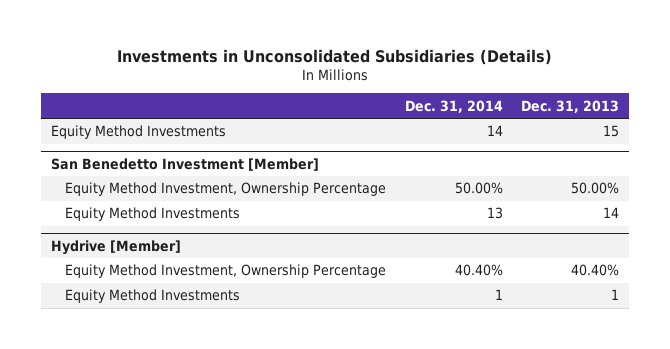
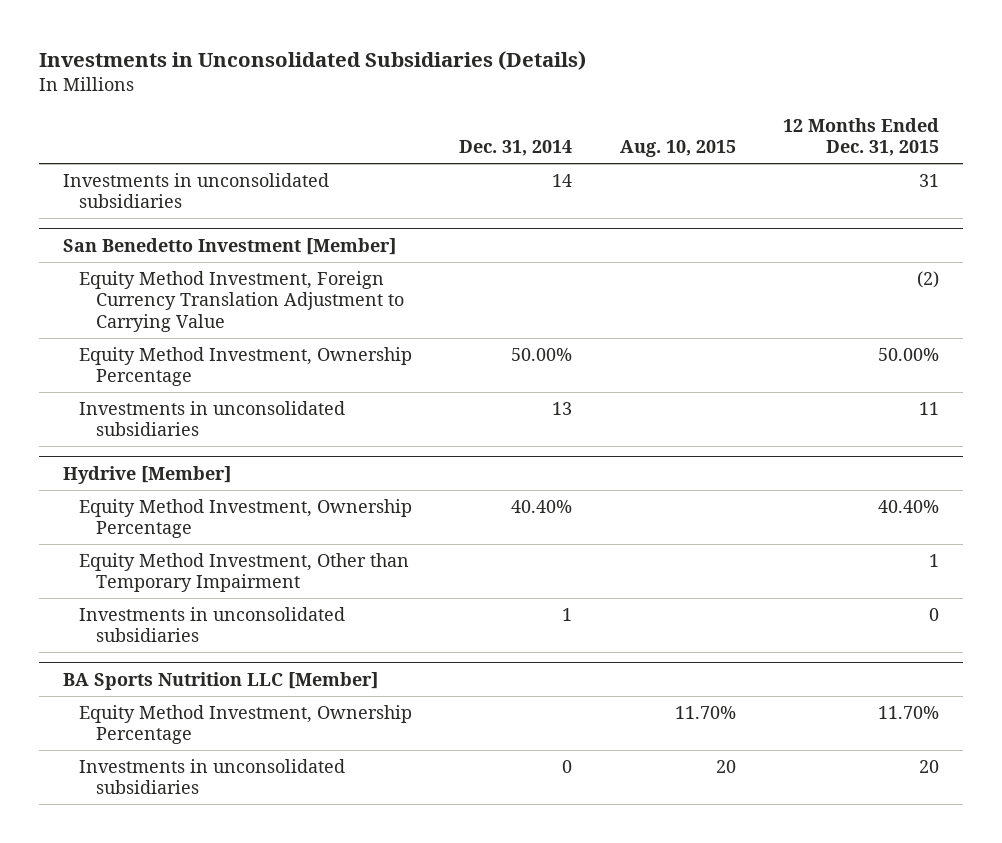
- | Dec. 31, 2014 | Dec. 31, 2013
+ | Dec. 31, 2014 | Aug. 10, 2015 | 12 Months Ended Dec. 31, 2015
- Equity Method Investments | 14 | 15
+ Investments in unconsolidated subsidiaries | 14 | | 31
@ San Benedetto Investment [Member]
+ Equity Method Investment, Foreign Currency Translation Adjustment to Carrying Value | | | (2)
- Equity Method Investments | 13 | 14
+ Investments in unconsolidated subsidiaries | 13 | | 11
@ Hydrive [Member]
- Equity Method Investments | 1 | 1
+ Equity Method Investment, Other than Temporary Impairment | | | 1
+ Investments in unconsolidated subsidiaries | 1 | | 0
+ BA Sports Nutrition LLC [Member]
+ Equity Method Investment, Ownership Percentage | | 11.70% | 11.70%
+ Investments in unconsolidated subsidiaries | 0 | 20 | 20

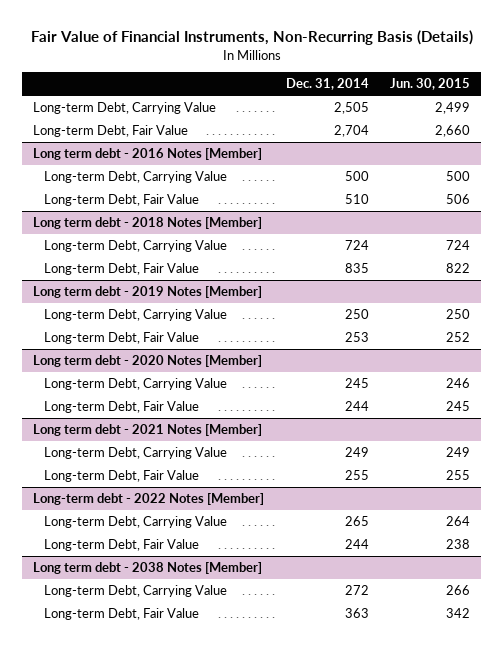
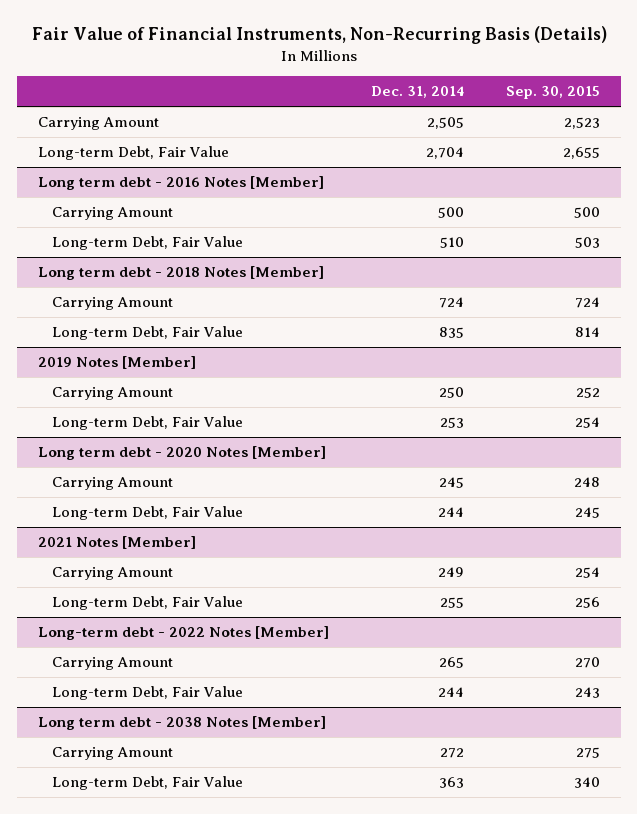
- | Dec. 31, 2014 | Jun. 30, 2015
+ | Dec. 31, 2014 | Sep. 30, 2015
- Long-term Debt, Carrying Value | 2,505 | 2,499
+ Carrying Amount | 2,505 | 2,523
@ Long term debt - 2016 Notes [Member]
- Long-term Debt, Carrying Value | 500 | 500
+ Carrying Amount | 500 | 500
@ Long term debt - 2018 Notes [Member]
- Long-term Debt, Carrying Value | 724 | 724
+ Carrying Amount | 724 | 724
- Long term debt - 2019 Notes [Member]
- Long-term Debt, Carrying Value | 250 | 250
+ 2019 Notes [Member]
+ Carrying Amount | 250 | 252
@ Long term debt - 2020 Notes [Member]
- Long-term Debt, Carrying Value | 245 | 246
+ Carrying Amount | 245 | 248
- Long term debt - 2021 Notes [Member]
- Long-term Debt, Carrying Value | 249 | 249
+ 2021 Notes [Member]
+ Carrying Amount | 249 | 254
@ Long-term debt - 2022 Notes [Member]
- Long-term Debt, Carrying Value | 265 | 264
+ Carrying Amount | 265 | 270
@ Long term debt - 2038 Notes [Member]
- Long-term Debt, Carrying Value | 272 | 266
+ Carrying Amount | 272 | 275

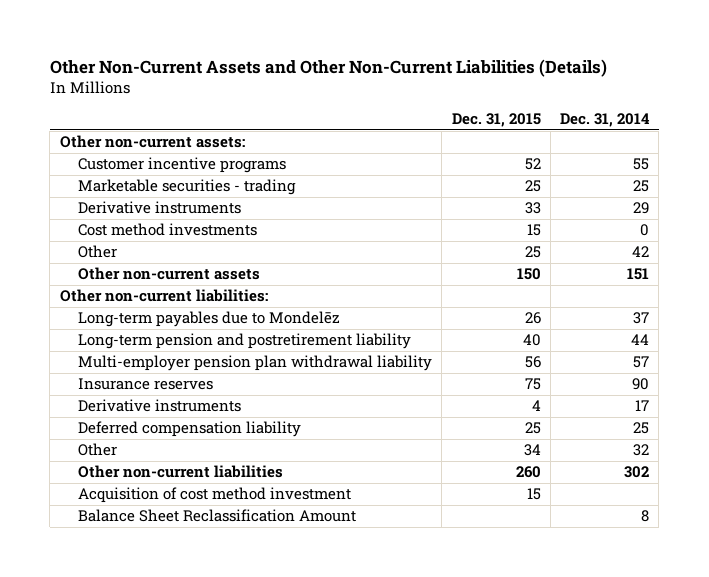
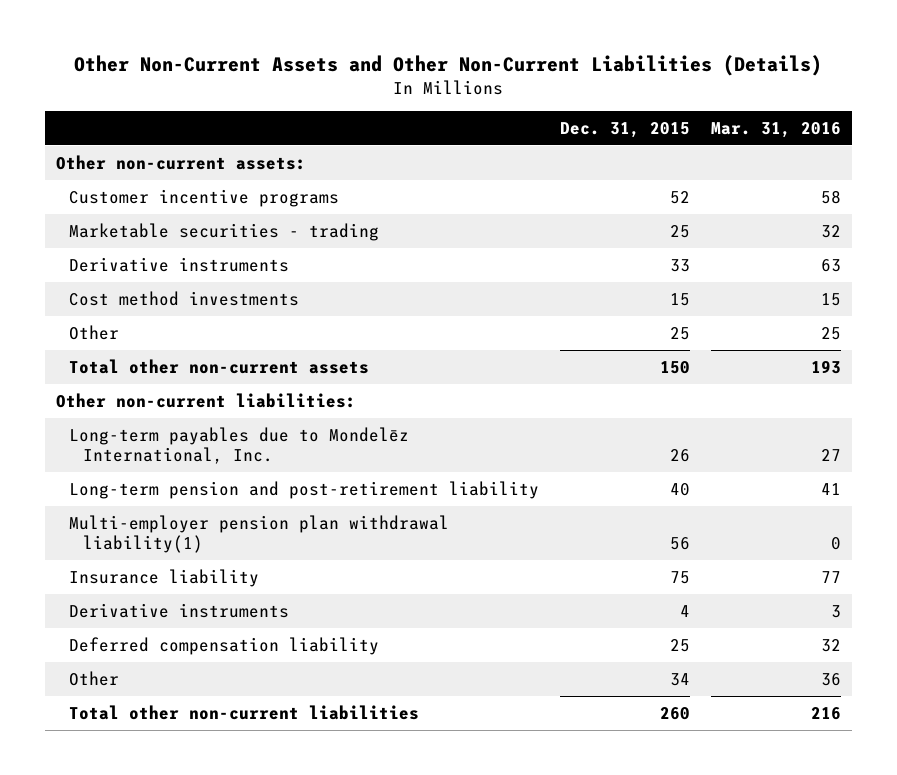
- | Dec. 31, 2015 | Dec. 31, 2014
+ | Dec. 31, 2015 | Mar. 31, 2016
- Other non-current assets | 150 | 151
+ Total other non-current assets | 150 | 193
- Long-term payables due to Mondelēz | 26 | 37
- Long-term pension and postretirement liability | 40 | 44
- Multi-employer pension plan withdrawal liability | 56 | 57
- Insurance reserves | 75 | 90
+ Long-term payables due to Mondelēz International, Inc. | 26 | 27
+ Long-term pension and post-retirement liability | 40 | 41
+ Multi-employer pension plan withdrawal liability(1) | 56 | 0
+ Insurance liability | 75 | 77
- Other non-current liabilities | 260 | 302
- Acquisition of cost method investment | 15 |
- Balance Sheet Reclassification Amount | | 8
+ Total other non-current liabilities | 260 | 216

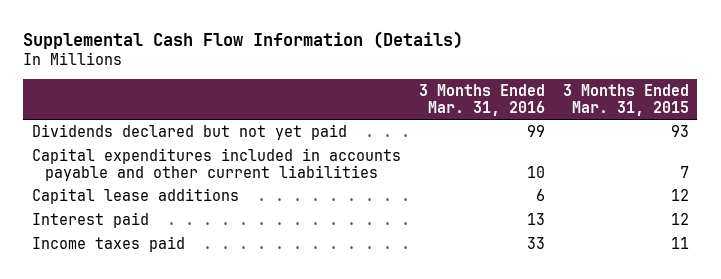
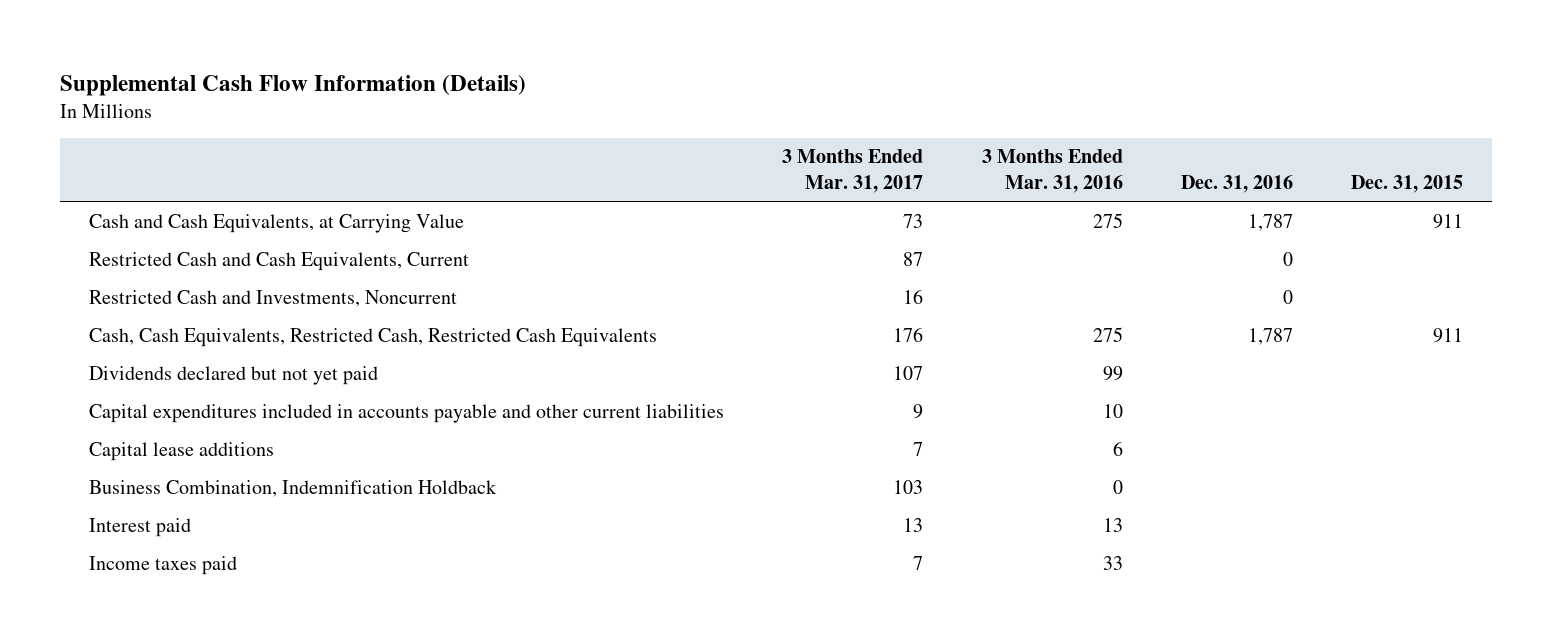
- | 3 Months Ended Mar. 31, 2016 | 3 Months Ended Mar. 31, 2015
+ | 3 Months Ended Mar. 31, 2017 | 3 Months Ended Mar. 31, 2016 | Dec. 31, 2016 | Dec. 31, 2015
+ Cash and Cash Equivalents, at Carrying Value | 73 | 275 | 1,787 | 911
+ Restricted Cash and Cash Equivalents, Current | 87 | | 0 |
+ Restricted Cash and Investments, Noncurrent | 16 | | 0 |
+ Cash, Cash Equivalents, Restricted Cash, Restricted Cash Equivalents | 176 | 275 | 1,787 | 911
+ Business Combination, Indemnification Holdback | 103 | 0 | |

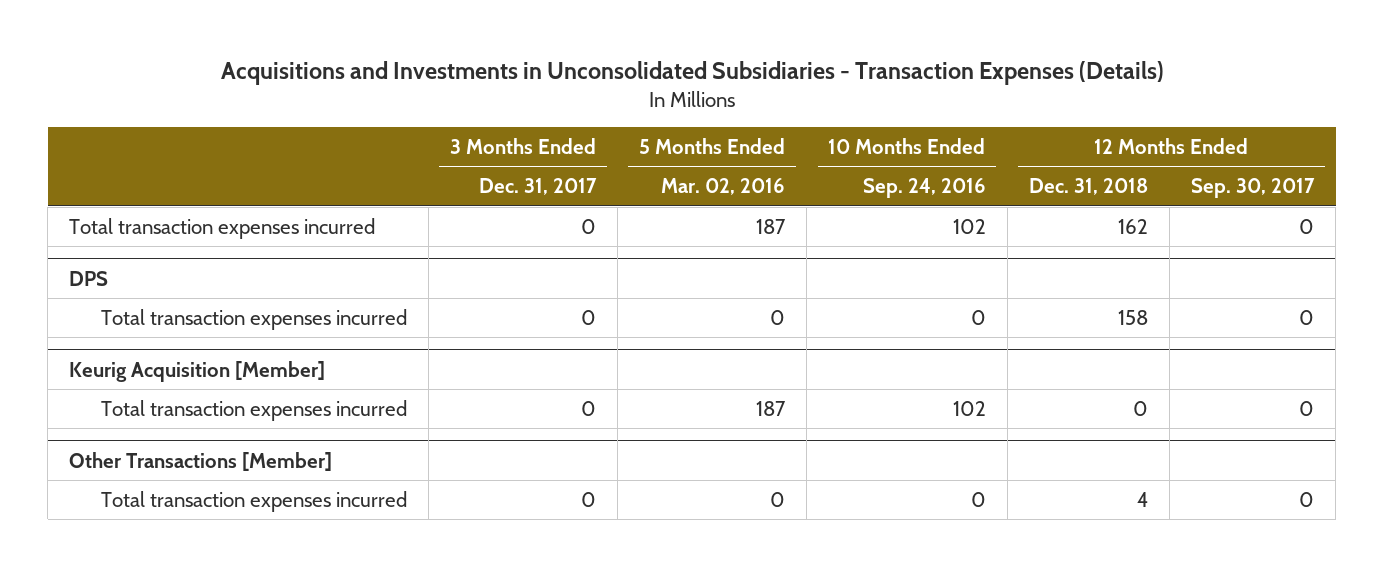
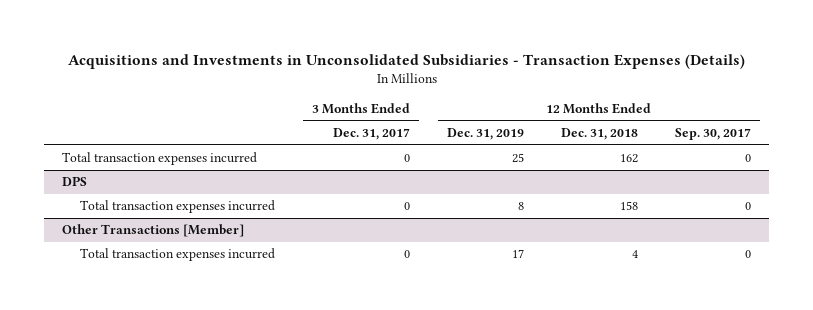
- | 3 Months Ended Dec. 31, 2017 | 5 Months Ended Mar. 02, 2016 | 10 Months Ended Sep. 24, 2016 | 12 Months Ended Dec. 31, 2018 | 12 Months Ended Sep. 30, 2017
+ | 3 Months Ended Dec. 31, 2017 | 12 Months Ended Dec. 31, 2019 | 12 Months Ended Dec. 31, 2018 | 12 Months Ended Sep. 30, 2017
- Keurig Acquisition [Member]
- Total transaction expenses incurred | 0 | 187 | 102 | 0 | 0

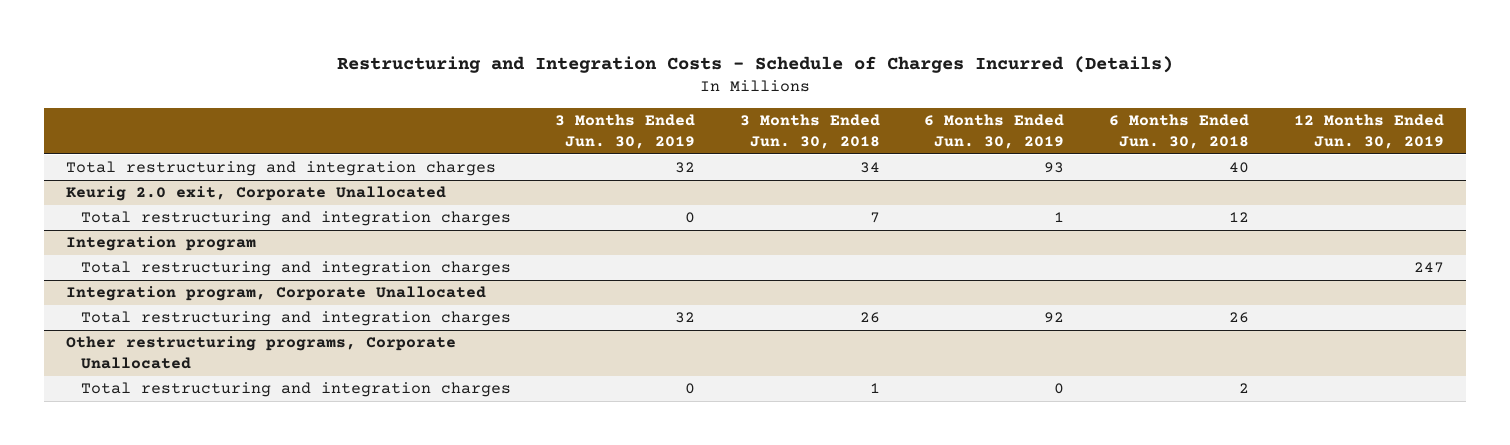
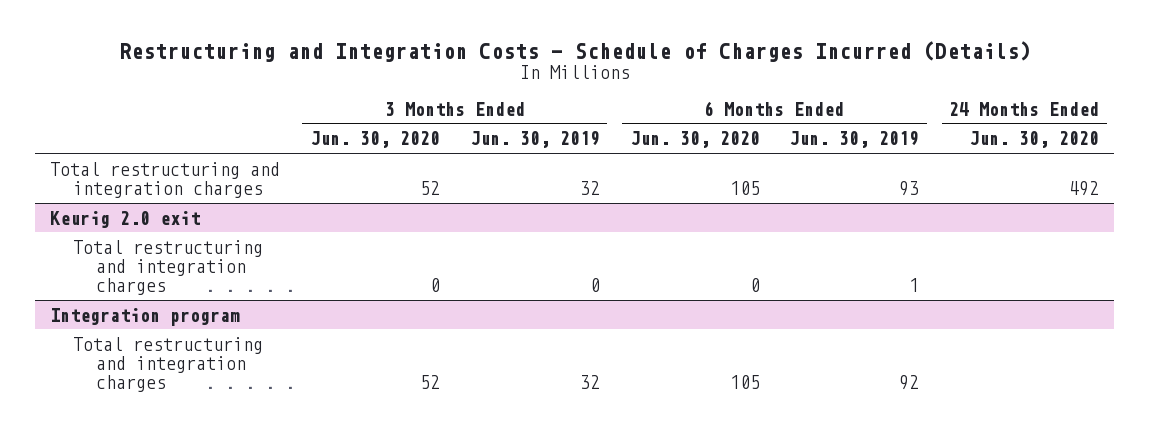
- | 3 Months Ended Jun. 30, 2019 | 3 Months Ended Jun. 30, 2018 | 6 Months Ended Jun. 30, 2019 | 6 Months Ended Jun. 30, 2018 | 12 Months Ended Jun. 30, 2019
+ | 3 Months Ended Jun. 30, 2020 | 3 Months Ended Jun. 30, 2019 | 6 Months Ended Jun. 30, 2020 | 6 Months Ended Jun. 30, 2019 | 24 Months Ended Jun. 30, 2020
- Keurig 2.0 exit, Corporate Unallocated
+ Keurig 2.0 exit
@ Integration program
- Total restructuring and integration charges | | | | | 247
- Integration program, Corporate Unallocated
- Other restructuring programs, Corporate Unallocated
- Total restructuring and integration charges | 0 | 1 | 0 | 2 |

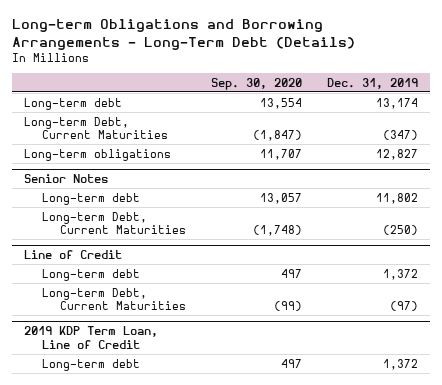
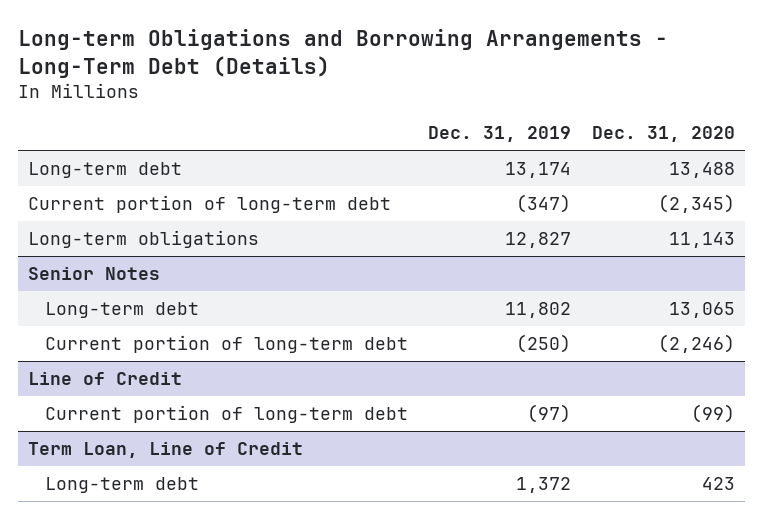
- | Sep. 30, 2020 | Dec. 31, 2019
+ | Dec. 31, 2019 | Dec. 31, 2020
- Long-term Debt, Current Maturities | (1,847) | (347)
+ Current portion of long-term debt | (347) | (2,345)
@ Senior Notes
- Long-term Debt, Current Maturities | (1,748) | (250)
+ Current portion of long-term debt | (250) | (2,246)
@ Line of Credit
- Long-term debt | 497 | 1,372
- Long-term Debt, Current Maturities | (99) | (97)
- 2019 KDP Term Loan, Line of Credit
@ Line of Credit
+ Current portion of long-term debt | (97) | (99)
+ Term Loan, Line of Credit

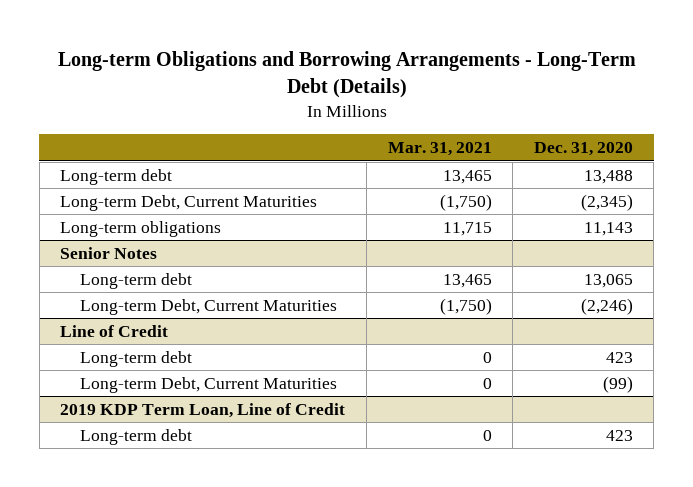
- | Dec. 31, 2019 | Dec. 31, 2020
+ | Mar. 31, 2021 | Dec. 31, 2020
- Current portion of long-term debt | (347) | (2,345)
+ Long-term Debt, Current Maturities | (1,750) | (2,345)
@ Senior Notes
- Current portion of long-term debt | (250) | (2,246)
+ Long-term Debt, Current Maturities | (1,750) | (2,246)
@ Line of Credit
- Current portion of long-term debt | (97) | (99)
- Term Loan, Line of Credit
@ Line of Credit
+ Long-term Debt, Current Maturities | 0 | (99)
+ 2019 KDP Term Loan, Line of Credit
+ Long-term debt | 0 | 423

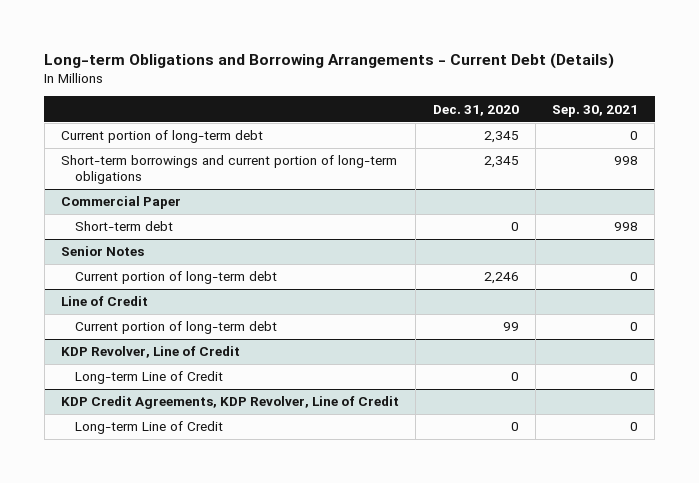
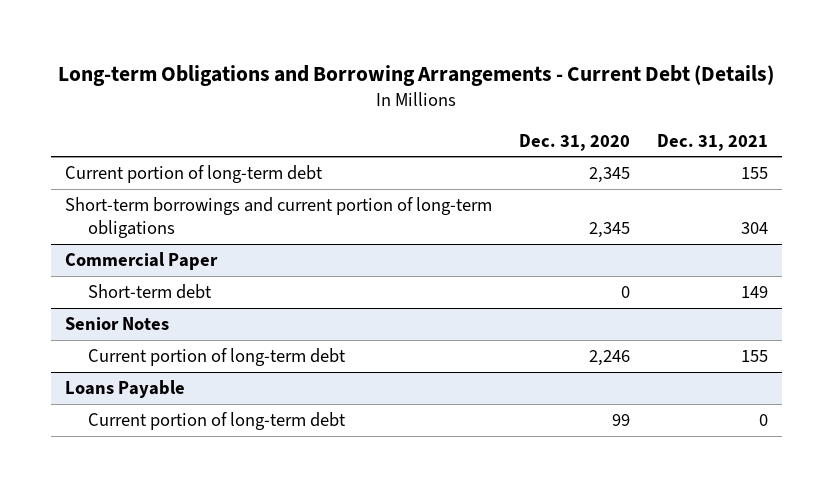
- | Dec. 31, 2020 | Sep. 30, 2021
+ | Dec. 31, 2020 | Dec. 31, 2021
- Line of Credit
+ Loans Payable
- KDP Revolver, Line of Credit
- Long-term Line of Credit | 0 | 0
- KDP Credit Agreements, KDP Revolver, Line of Credit
- Long-term Line of Credit | 0 | 0

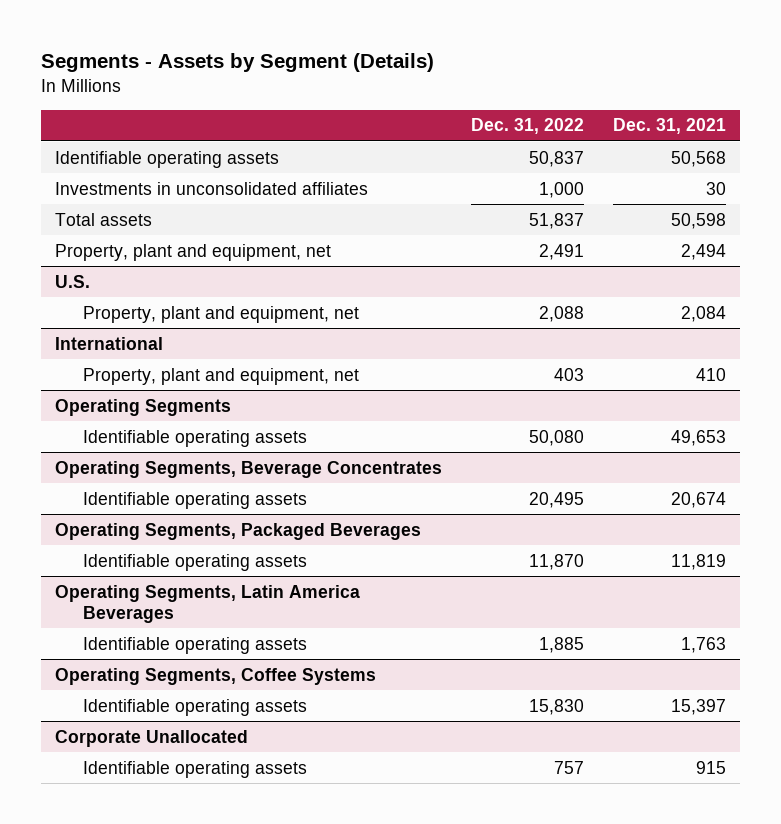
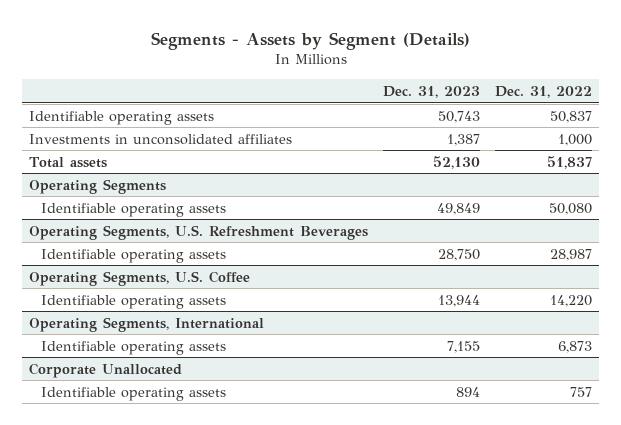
- | Dec. 31, 2022 | Dec. 31, 2021
+ | Dec. 31, 2023 | Dec. 31, 2022
- Property, plant and equipment, net | 2,491 | 2,494
- U.S.
- Property, plant and equipment, net | 2,088 | 2,084
- International
- Property, plant and equipment, net | 403 | 410
- Operating Segments, Beverage Concentrates
- Identifiable operating assets | 20,495 | 20,674
- Operating Segments, Packaged Beverages
- Identifiable operating assets | 11,870 | 11,819
- Operating Segments, Latin America Beverages
- Identifiable operating assets | 1,885 | 1,763
- Operating Segments, Coffee Systems
- Identifiable operating assets | 15,830 | 15,397
+ Operating Segments, U.S. Refreshment Beverages
+ Identifiable operating assets | 28,750 | 28,987
+ Operating Segments, U.S. Coffee
+ Identifiable operating assets | 13,944 | 14,220
+ Operating Segments, International
+ Identifiable operating assets | 7,155 | 6,873

